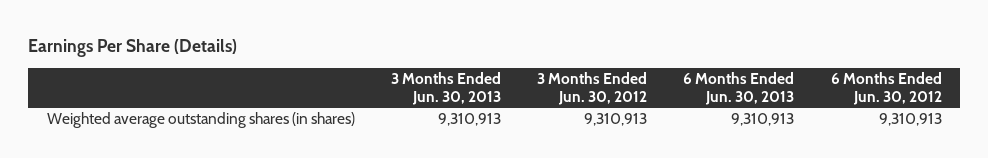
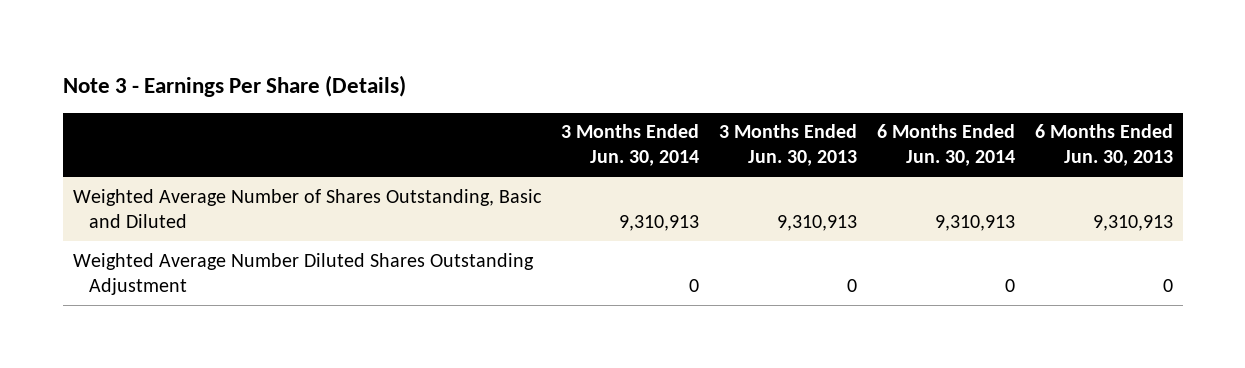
- Earnings Per Share (Details)
+ Note 3 - Earnings Per Share (Details)
- | 3 Months Ended Jun. 30, 2013 | 3 Months Ended Jun. 30, 2012 | 6 Months Ended Jun. 30, 2013 | 6 Months Ended Jun. 30, 2012
+ | 3 Months Ended Jun. 30, 2014 | 3 Months Ended Jun. 30, 2013 | 6 Months Ended Jun. 30, 2014 | 6 Months Ended Jun. 30, 2013
- Weighted average outstanding shares (in shares) | 9,310,913 | 9,310,913 | 9,310,913 | 9,310,913
+ Weighted Average Number of Shares Outstanding, Basic and Diluted | 9,310,913 | 9,310,913 | 9,310,913 | 9,310,913
+ Weighted Average Number Diluted Shares Outstanding Adjustment | 0 | 0 | 0 | 0

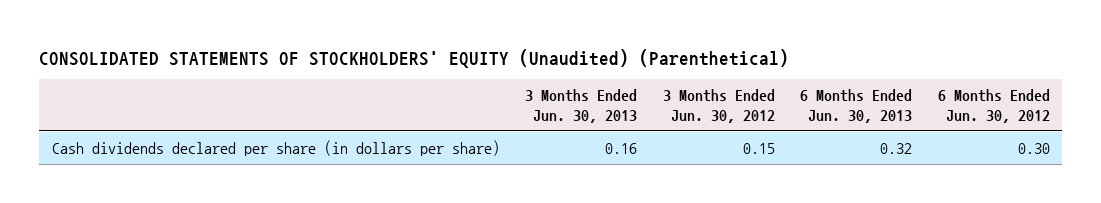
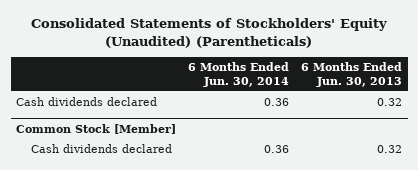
- CONSOLIDATED STATEMENTS OF STOCKHOLDERS' EQUITY (Unaudited) (Parenthetical)
+ Consolidated Statements of Stockholders' Equity (Unaudited) (Parentheticals)
- | 3 Months Ended Jun. 30, 2013 | 3 Months Ended Jun. 30, 2012 | 6 Months Ended Jun. 30, 2013 | 6 Months Ended Jun. 30, 2012
+ | 6 Months Ended Jun. 30, 2014 | 6 Months Ended Jun. 30, 2013
- Cash dividends declared per share (in dollars per share) | 0.16 | 0.15 | 0.32 | 0.30
+ Cash dividends declared | 0.36 | 0.32
+ Common Stock [Member]
+ Cash dividends declared | 0.36 | 0.32

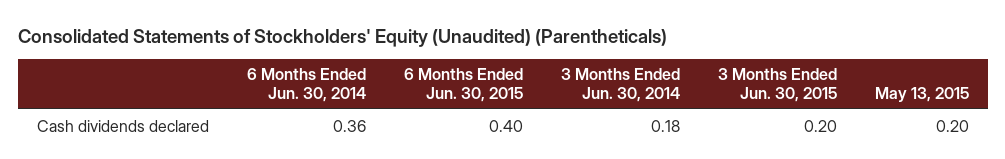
- | 6 Months Ended Jun. 30, 2014 | 6 Months Ended Jun. 30, 2013
+ | 6 Months Ended Jun. 30, 2014 | 6 Months Ended Jun. 30, 2015 | 3 Months Ended Jun. 30, 2014 | 3 Months Ended Jun. 30, 2015 | May 13, 2015
- Common Stock [Member]
- Cash dividends declared | 0.36 | 0.32

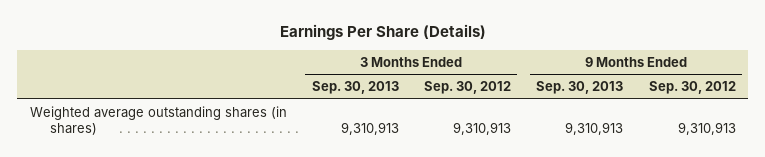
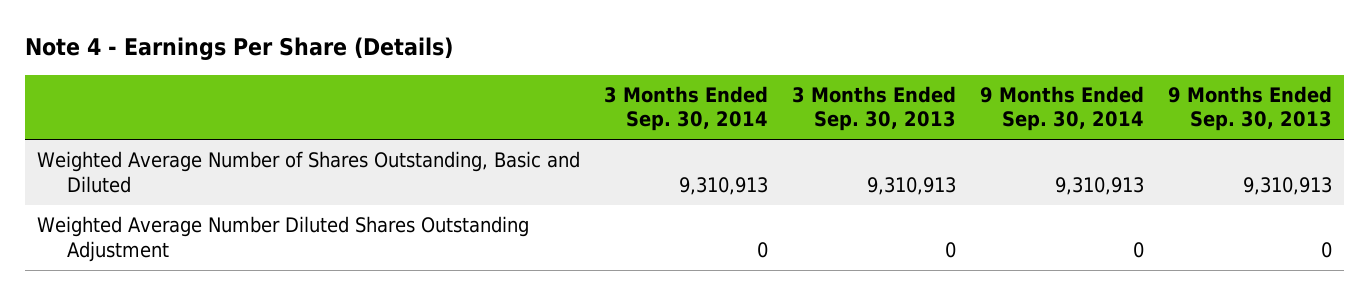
- Earnings Per Share (Details)
+ Note 4 - Earnings Per Share (Details)
- | 3 Months Ended Sep. 30, 2013 | 3 Months Ended Sep. 30, 2012 | 9 Months Ended Sep. 30, 2013 | 9 Months Ended Sep. 30, 2012
+ | 3 Months Ended Sep. 30, 2014 | 3 Months Ended Sep. 30, 2013 | 9 Months Ended Sep. 30, 2014 | 9 Months Ended Sep. 30, 2013
- Weighted average outstanding shares (in shares) | 9,310,913 | 9,310,913 | 9,310,913 | 9,310,913
+ Weighted Average Number of Shares Outstanding, Basic and Diluted | 9,310,913 | 9,310,913 | 9,310,913 | 9,310,913
+ Weighted Average Number Diluted Shares Outstanding Adjustment | 0 | 0 | 0 | 0

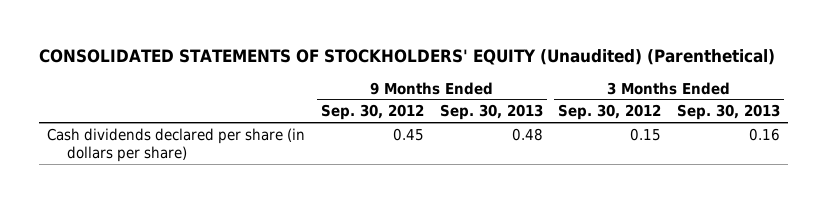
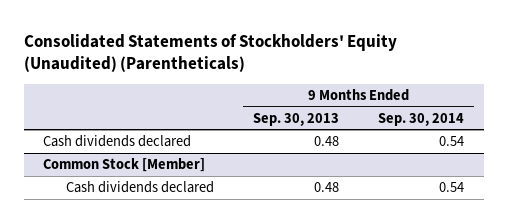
- CONSOLIDATED STATEMENTS OF STOCKHOLDERS' EQUITY (Unaudited) (Parenthetical)
+ Consolidated Statements of Stockholders' Equity (Unaudited) (Parentheticals)
- | 9 Months Ended Sep. 30, 2012 | 9 Months Ended Sep. 30, 2013 | 3 Months Ended Sep. 30, 2012 | 3 Months Ended Sep. 30, 2013
+ | 9 Months Ended Sep. 30, 2013 | 9 Months Ended Sep. 30, 2014
- Cash dividends declared per share (in dollars per share) | 0.45 | 0.48 | 0.15 | 0.16
+ Cash dividends declared | 0.48 | 0.54
+ Common Stock [Member]
+ Cash dividends declared | 0.48 | 0.54

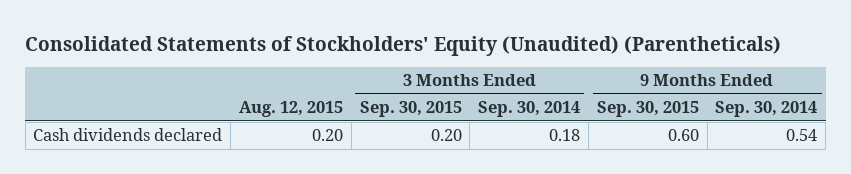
- | 9 Months Ended Sep. 30, 2013 | 9 Months Ended Sep. 30, 2014
+ | Aug. 12, 2015 | 3 Months Ended Sep. 30, 2015 | 3 Months Ended Sep. 30, 2014 | 9 Months Ended Sep. 30, 2015 | 9 Months Ended Sep. 30, 2014
- Common Stock [Member]
- Cash dividends declared | 0.48 | 0.54

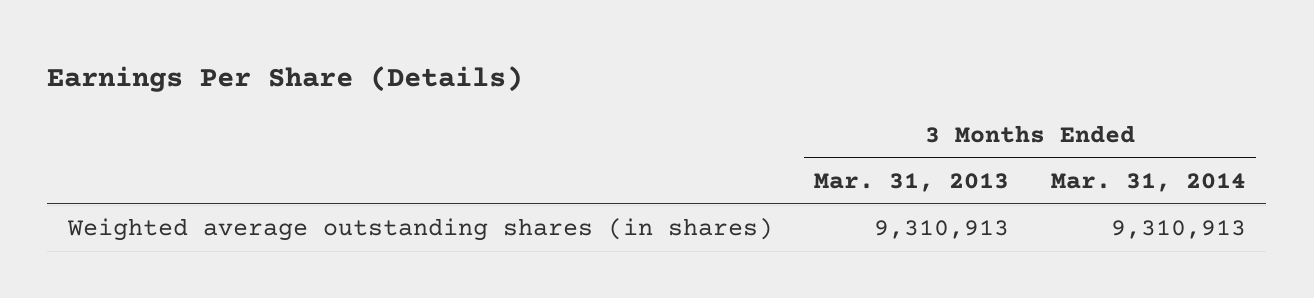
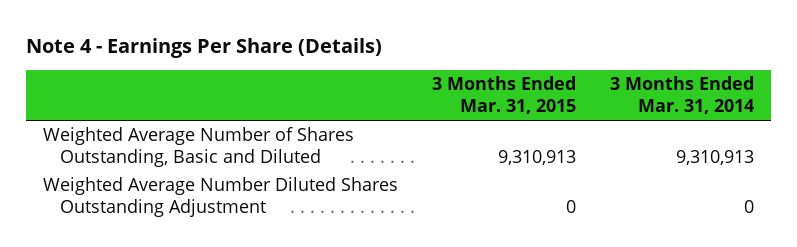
- Earnings Per Share (Details)
+ Note 4 - Earnings Per Share (Details)
- | 3 Months Ended Mar. 31, 2013 | 3 Months Ended Mar. 31, 2014
+ | 3 Months Ended Mar. 31, 2015 | 3 Months Ended Mar. 31, 2014
- Weighted average outstanding shares (in shares) | 9,310,913 | 9,310,913
+ Weighted Average Number of Shares Outstanding, Basic and Diluted | 9,310,913 | 9,310,913
+ Weighted Average Number Diluted Shares Outstanding Adjustment | 0 | 0

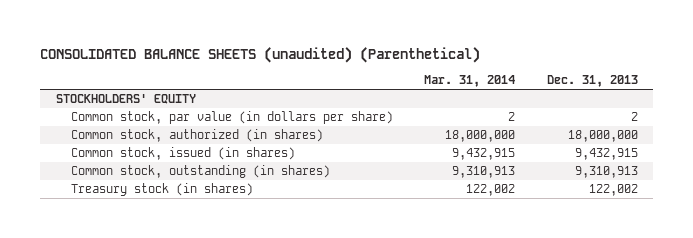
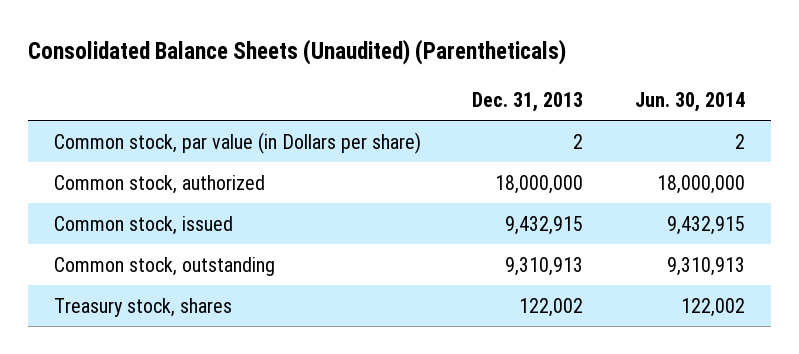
- CONSOLIDATED BALANCE SHEETS (unaudited) (Parenthetical)
+ Consolidated Balance Sheets (Unaudited) (Parentheticals)
- | Mar. 31, 2014 | Dec. 31, 2013
+ | Dec. 31, 2013 | Jun. 30, 2014
- STOCKHOLDERS' EQUITY
- Common stock, par value (in dollars per share) | 2 | 2
- Common stock, authorized (in shares) | 18,000,000 | 18,000,000
- Common stock, issued (in shares) | 9,432,915 | 9,432,915
- Common stock, outstanding (in shares) | 9,310,913 | 9,310,913
- Treasury stock (in shares) | 122,002 | 122,002
+ Common stock, par value (in Dollars per share) | 2 | 2
+ Common stock, authorized | 18,000,000 | 18,000,000
+ Common stock, issued | 9,432,915 | 9,432,915
+ Common stock, outstanding | 9,310,913 | 9,310,913
+ Treasury stock, shares | 122,002 | 122,002

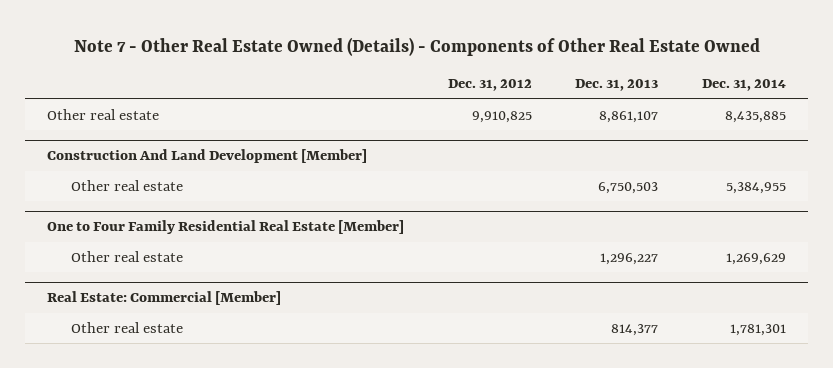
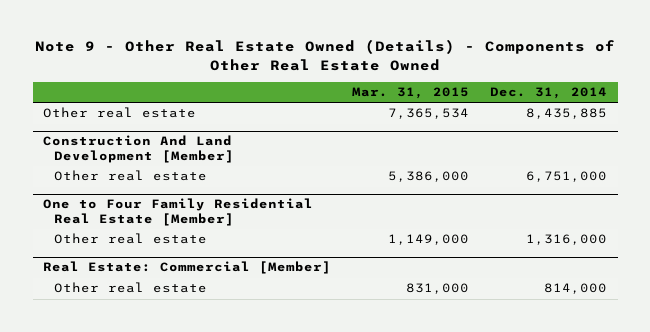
- Note 7 - Other Real Estate Owned (Details) - Components of Other Real Estate Owned
+ Note 9 - Other Real Estate Owned (Details) - Components of Other Real Estate Owned
- | Dec. 31, 2012 | Dec. 31, 2013 | Dec. 31, 2014
+ | Mar. 31, 2015 | Dec. 31, 2014
@ Construction And Land Development [Member]
- Other real estate | | 6,750,503 | 5,384,955
+ Other real estate | 5,386,000 | 6,751,000
@ One to Four Family Residential Real Estate [Member]
- Other real estate | | 1,296,227 | 1,269,629
+ Other real estate | 1,149,000 | 1,316,000
@ Real Estate: Commercial [Member]
- Other real estate | | 814,377 | 1,781,301
+ Other real estate | 831,000 | 814,000

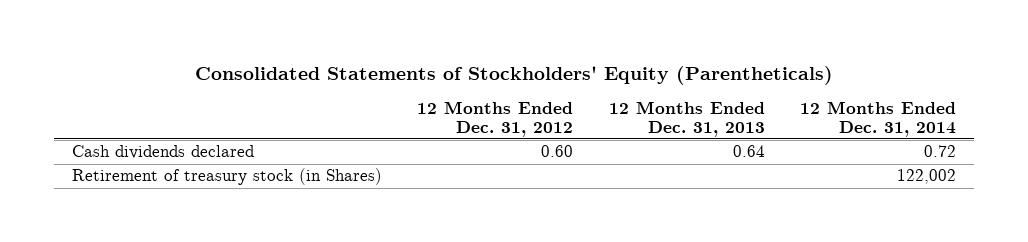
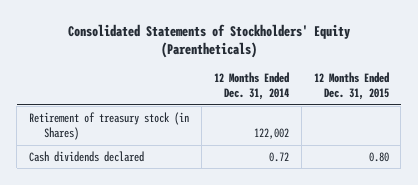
- | 12 Months Ended Dec. 31, 2012 | 12 Months Ended Dec. 31, 2013 | 12 Months Ended Dec. 31, 2014
+ | 12 Months Ended Dec. 31, 2014 | 12 Months Ended Dec. 31, 2015
moved down: Cash dividends declared | 0.72 | 0.80

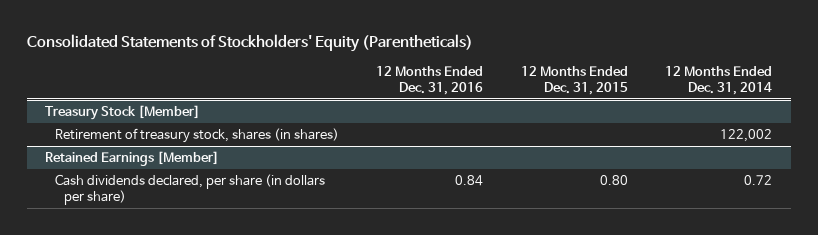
- | 12 Months Ended Dec. 31, 2014 | 12 Months Ended Dec. 31, 2015
+ | 12 Months Ended Dec. 31, 2016 | 12 Months Ended Dec. 31, 2015 | 12 Months Ended Dec. 31, 2014
- Retirement of treasury stock (in Shares) | 122,002 |
- Cash dividends declared | 0.72 | 0.80
+ Treasury Stock [Member]
+ Retirement of treasury stock, shares (in shares) | | | 122,002
+ Retained Earnings [Member]
+ Cash dividends declared, per share (in dollars per share) | 0.84 | 0.80 | 0.72

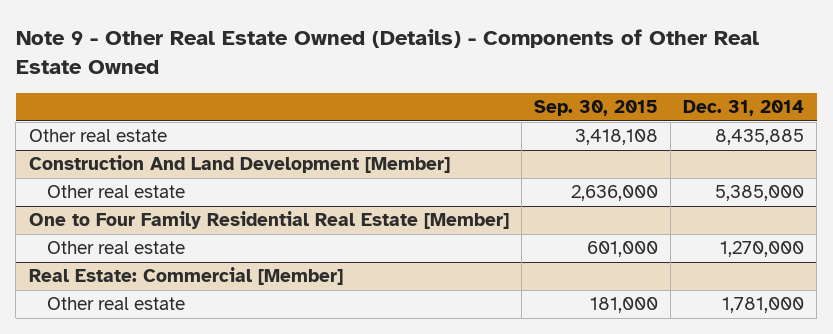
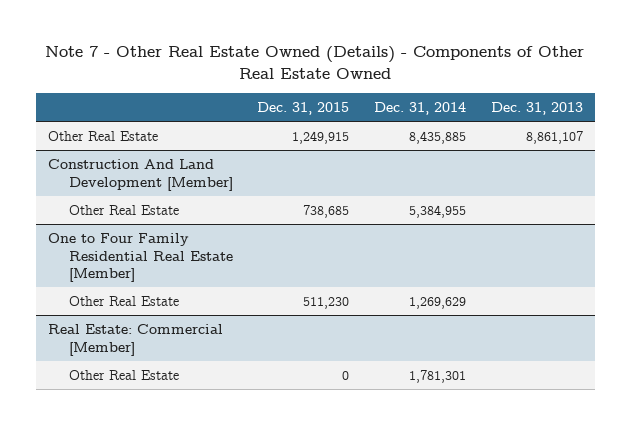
- Note 9 - Other Real Estate Owned (Details) - Components of Other Real Estate Owned
+ Note 7 - Other Real Estate Owned (Details) - Components of Other Real Estate Owned
- | Sep. 30, 2015 | Dec. 31, 2014
+ | Dec. 31, 2015 | Dec. 31, 2014 | Dec. 31, 2013
- Other real estate | 3,418,108 | 8,435,885
+ Other Real Estate | 1,249,915 | 8,435,885 | 8,861,107
@ Construction And Land Development [Member]
- Other real estate | 2,636,000 | 5,385,000
+ Other Real Estate | 738,685 | 5,384,955 |
@ One to Four Family Residential Real Estate [Member]
- Other real estate | 601,000 | 1,270,000
+ Other Real Estate | 511,230 | 1,269,629 |
@ Real Estate: Commercial [Member]
- Other real estate | 181,000 | 1,781,000
+ Other Real Estate | 0 | 1,781,301 |

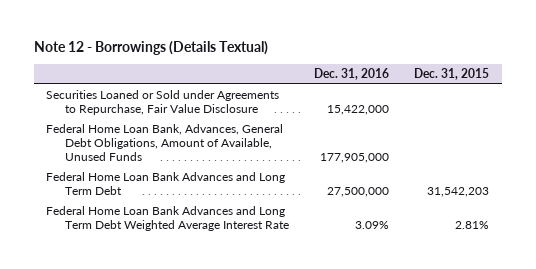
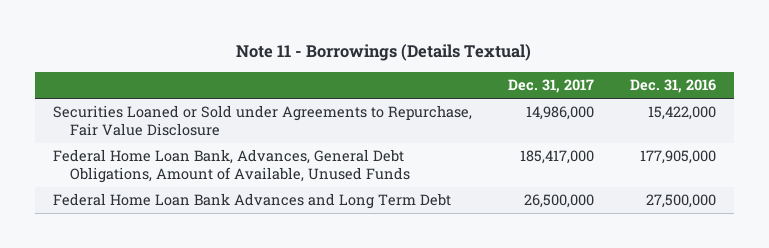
- Note 12 - Borrowings (Details Textual)
+ Note 11 - Borrowings (Details Textual)
- | Dec. 31, 2016 | Dec. 31, 2015
+ | Dec. 31, 2017 | Dec. 31, 2016
- Federal Home Loan Bank Advances and Long Term Debt Weighted Average Interest Rate | 3.09% | 2.81%

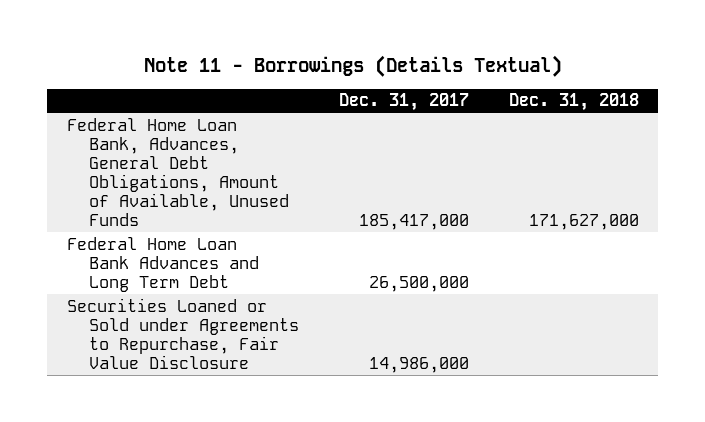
- | Dec. 31, 2017 | Dec. 31, 2016
+ | Dec. 31, 2017 | Dec. 31, 2018
moved down: Securities Loaned or Sold under Agreements to Repurchase, Fair Value Disclosure | 14,986,000 |

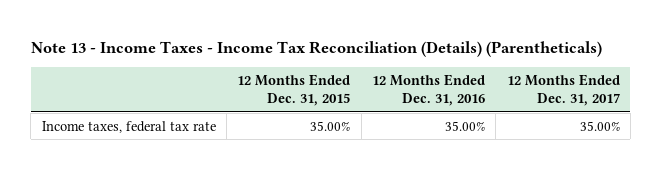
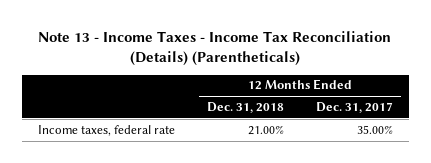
- | 12 Months Ended Dec. 31, 2015 | 12 Months Ended Dec. 31, 2016 | 12 Months Ended Dec. 31, 2017
+ | 12 Months Ended Dec. 31, 2018 | 12 Months Ended Dec. 31, 2017
- Income taxes, federal tax rate | 35.00% | 35.00% | 35.00%
+ Income taxes, federal rate | 21.00% | 35.00%

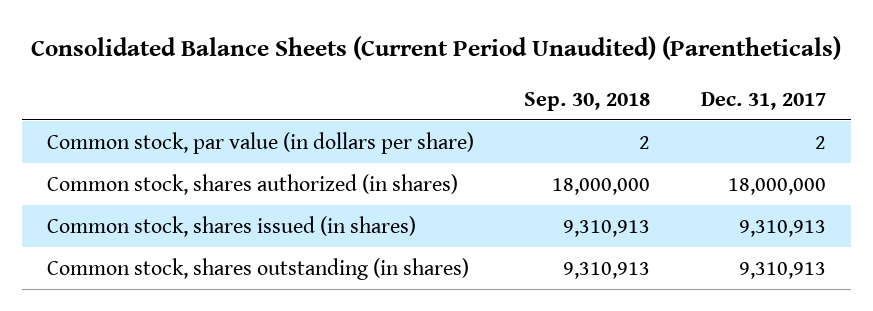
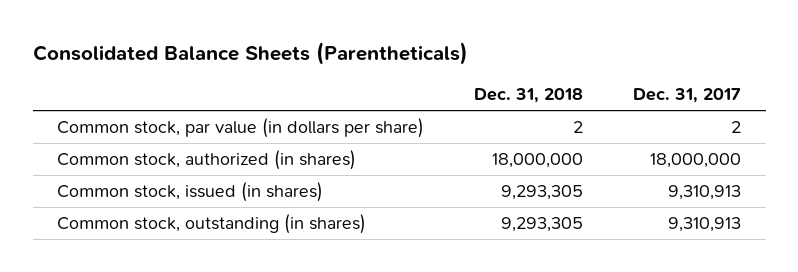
- Consolidated Balance Sheets (Current Period Unaudited) (Parentheticals)
+ Consolidated Balance Sheets (Parentheticals)
- | Sep. 30, 2018 | Dec. 31, 2017
+ | Dec. 31, 2018 | Dec. 31, 2017
- Common stock, shares authorized (in shares) | 18,000,000 | 18,000,000
- Common stock, shares issued (in shares) | 9,310,913 | 9,310,913
- Common stock, shares outstanding (in shares) | 9,310,913 | 9,310,913
+ Common stock, authorized (in shares) | 18,000,000 | 18,000,000
+ Common stock, issued (in shares) | 9,293,305 | 9,310,913
+ Common stock, outstanding (in shares) | 9,293,305 | 9,310,913

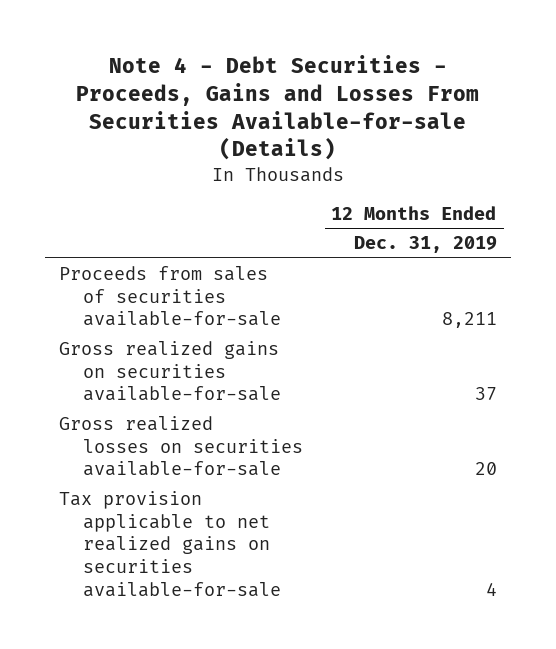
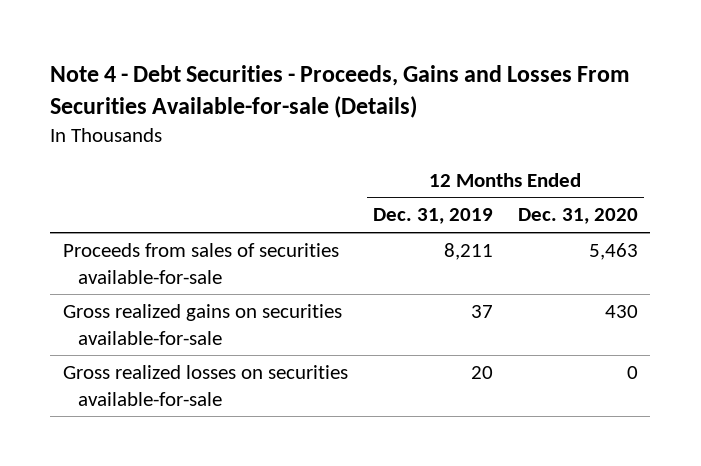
- | 12 Months Ended Dec. 31, 2019
+ | 12 Months Ended Dec. 31, 2019 | 12 Months Ended Dec. 31, 2020
- Tax provision applicable to net realized gains on securities available-for-sale | 4

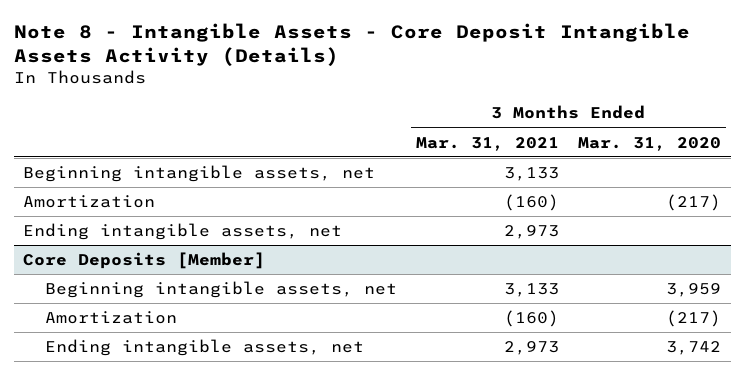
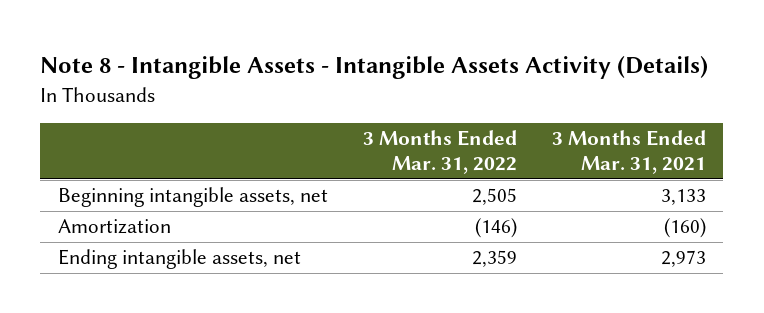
- Note 8 - Intangible Assets - Core Deposit Intangible Assets Activity (Details)
+ Note 8 - Intangible Assets - Intangible Assets Activity (Details)
- | 3 Months Ended Mar. 31, 2021 | 3 Months Ended Mar. 31, 2020
+ | 3 Months Ended Mar. 31, 2022 | 3 Months Ended Mar. 31, 2021
- Core Deposits [Member]
- Beginning intangible assets, net | 3,133 | 3,959
- Amortization | (160) | (217)
- Ending intangible assets, net | 2,973 | 3,742

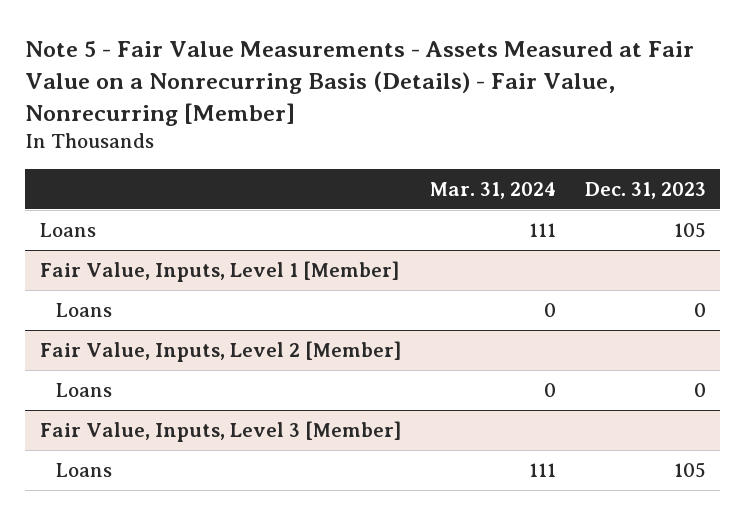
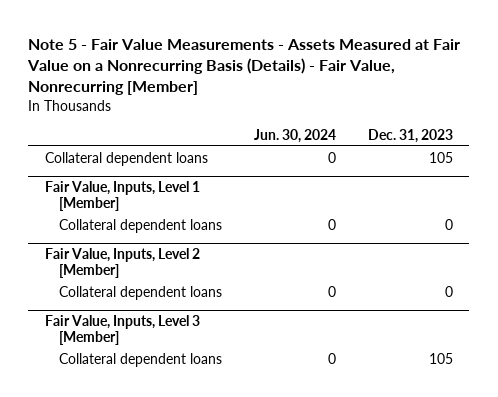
- | Mar. 31, 2024 | Dec. 31, 2023
+ | Jun. 30, 2024 | Dec. 31, 2023
- Loans | 111 | 105
+ Collateral dependent loans | 0 | 105
@ Fair Value, Inputs, Level 1 [Member]
- Loans | 0 | 0
+ Collateral dependent loans | 0 | 0
@ Fair Value, Inputs, Level 2 [Member]
- Loans | 0 | 0
+ Collateral dependent loans | 0 | 0
@ Fair Value, Inputs, Level 3 [Member]
- Loans | 111 | 105
+ Collateral dependent loans | 0 | 105

